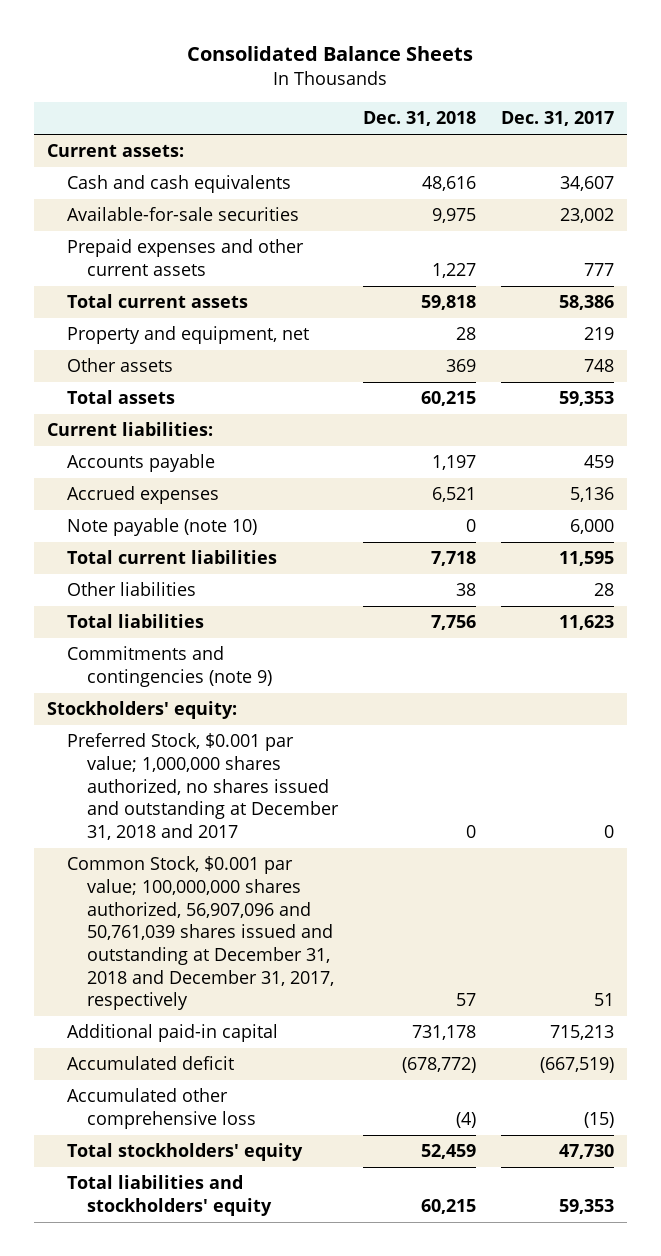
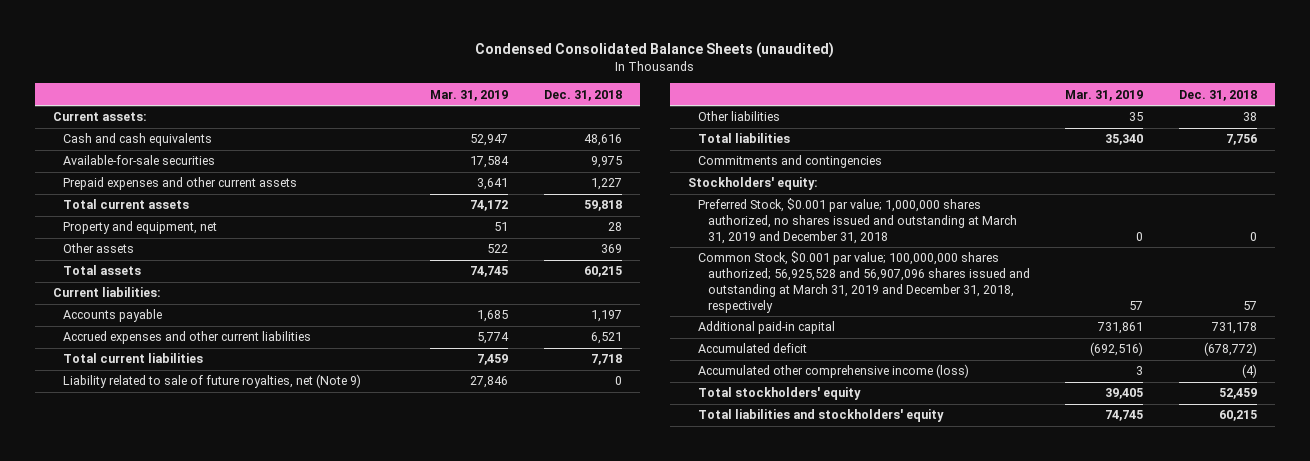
- Consolidated Balance Sheets
+ Condensed Consolidated Balance Sheets (unaudited)
- | Dec. 31, 2018 | Dec. 31, 2017
+ | Mar. 31, 2019 | Dec. 31, 2018
- Accrued expenses | 6,521 | 5,136
- Note payable (note 10) | 0 | 6,000
+ Accrued expenses and other current liabilities | 5,774 | 6,521
+ Liability related to sale of future royalties, net (Note 9) | 27,846 | 0
- Commitments and contingencies (note 9)
+ Commitments and contingencies
- Preferred Stock, $0.001 par value; 1,000,000 shares authorized, no shares issued and outstanding at December 31, 2018 and 2017 | 0 | 0
- Common Stock, $0.001 par value; 100,000,000 shares authorized, 56,907,096 and 50,761,039 shares issued and outstanding at December 31, 2018 and December 31, 2017, respectively | 57 | 51
+ Preferred Stock, $0.001 par value; 1,000,000 shares authorized, no shares issued and outstanding at March 31, 2019 and December 31, 2018 | 0 | 0
+ Common Stock, $0.001 par value; 100,000,000 shares authorized; 56,925,528 and 56,907,096 shares issued and outstanding at March 31, 2019 and December 31, 2018, respectively | 57 | 57
- Accumulated other comprehensive loss | (4) | (15)
+ Accumulated other comprehensive income (loss) | 3 | (4)

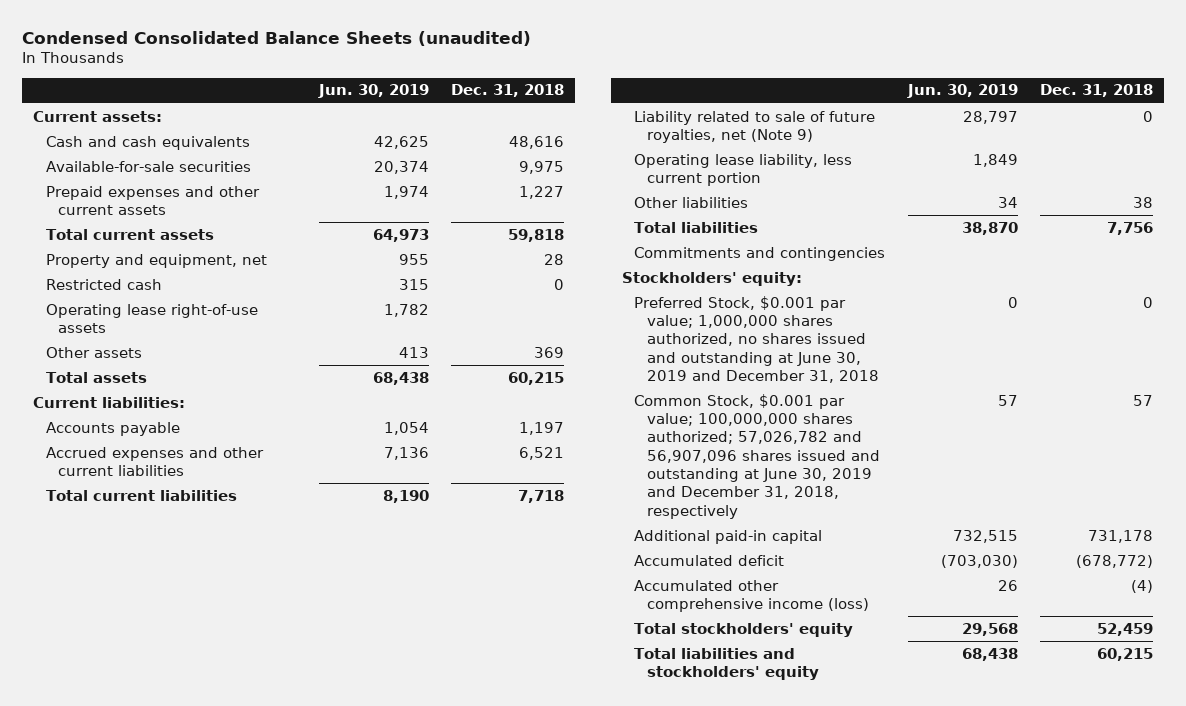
- | Mar. 31, 2019 | Dec. 31, 2018
+ | Jun. 30, 2019 | Dec. 31, 2018
+ Restricted cash | 315 | 0
+ Operating lease right-of-use assets | 1,782 |
+ Operating lease liability, less current portion | 1,849 |
- Preferred Stock, $0.001 par value; 1,000,000 shares authorized, no shares issued and outstanding at March 31, 2019 and December 31, 2018 | 0 | 0
- Common Stock, $0.001 par value; 100,000,000 shares authorized; 56,925,528 and 56,907,096 shares issued and outstanding at March 31, 2019 and December 31, 2018, respectively | 57 | 57
+ Preferred Stock, $0.001 par value; 1,000,000 shares authorized, no shares issued and outstanding at June 30, 2019 and December 31, 2018 | 0 | 0
+ Common Stock, $0.001 par value; 100,000,000 shares authorized; 57,026,782 and 56,907,096 shares issued and outstanding at June 30, 2019 and December 31, 2018, respectively | 57 | 57

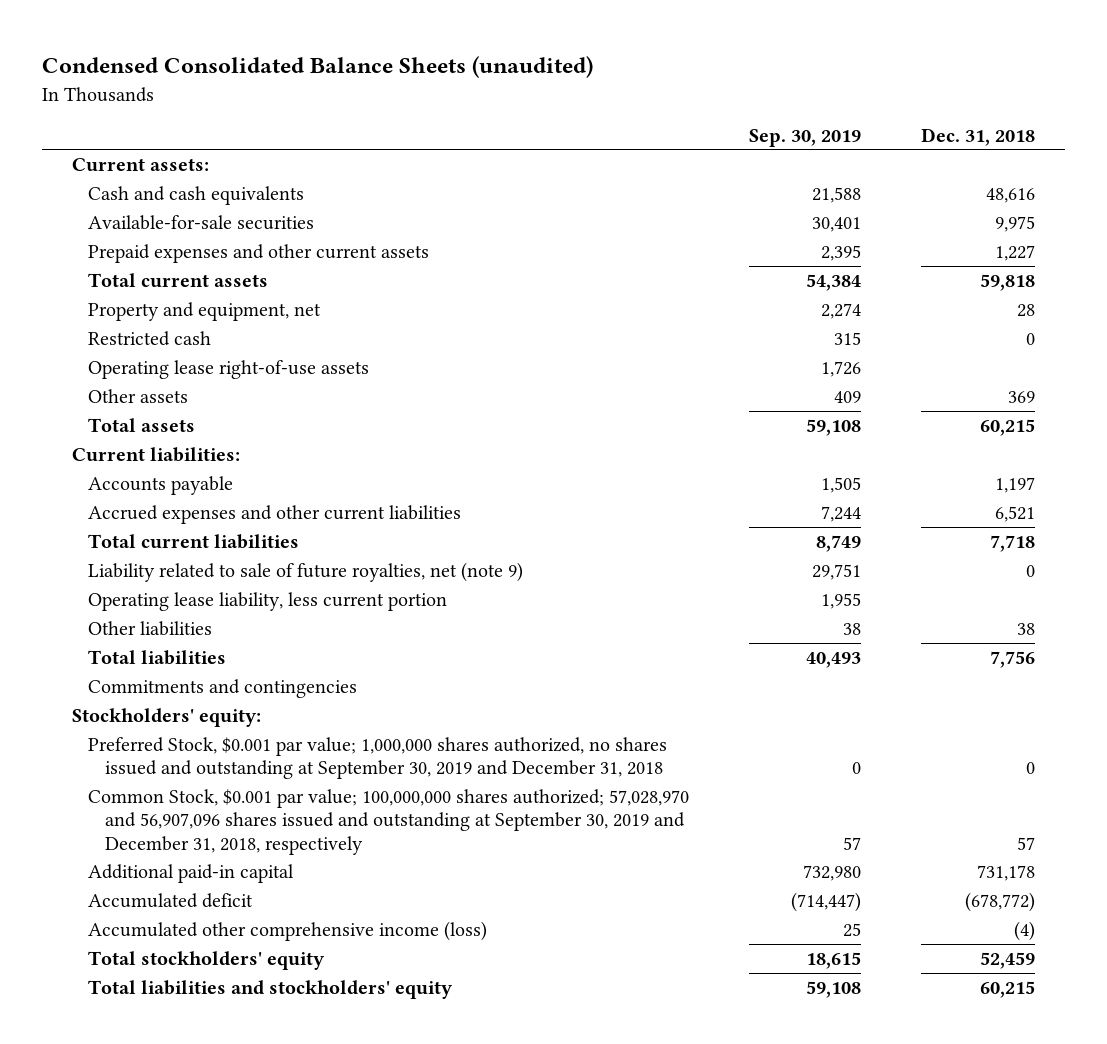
- | Jun. 30, 2019 | Dec. 31, 2018
+ | Sep. 30, 2019 | Dec. 31, 2018
- Liability related to sale of future royalties, net (Note 9) | 28,797 | 0
+ Liability related to sale of future royalties, net (note 9) | 29,751 | 0
- Preferred Stock, $0.001 par value; 1,000,000 shares authorized, no shares issued and outstanding at June 30, 2019 and December 31, 2018 | 0 | 0
- Common Stock, $0.001 par value; 100,000,000 shares authorized; 57,026,782 and 56,907,096 shares issued and outstanding at June 30, 2019 and December 31, 2018, respectively | 57 | 57
+ Preferred Stock, $0.001 par value; 1,000,000 shares authorized, no shares issued and outstanding at September 30, 2019 and December 31, 2018 | 0 | 0
+ Common Stock, $0.001 par value; 100,000,000 shares authorized; 57,028,970 and 56,907,096 shares issued and outstanding at September 30, 2019 and December 31, 2018, respectively | 57 | 57

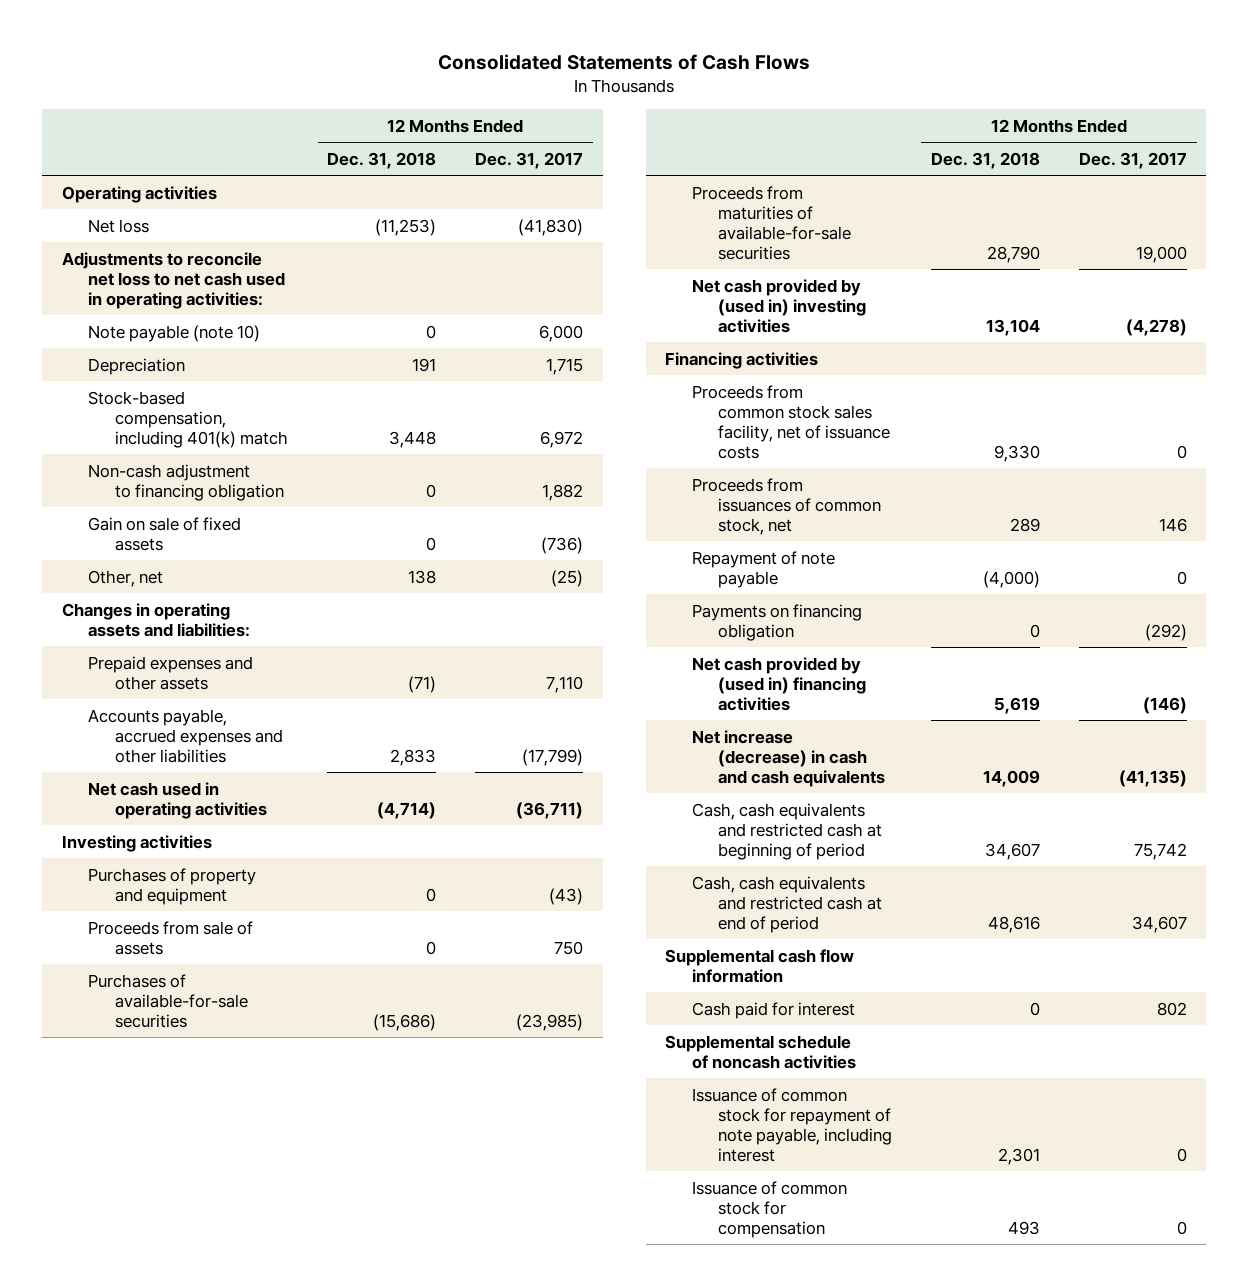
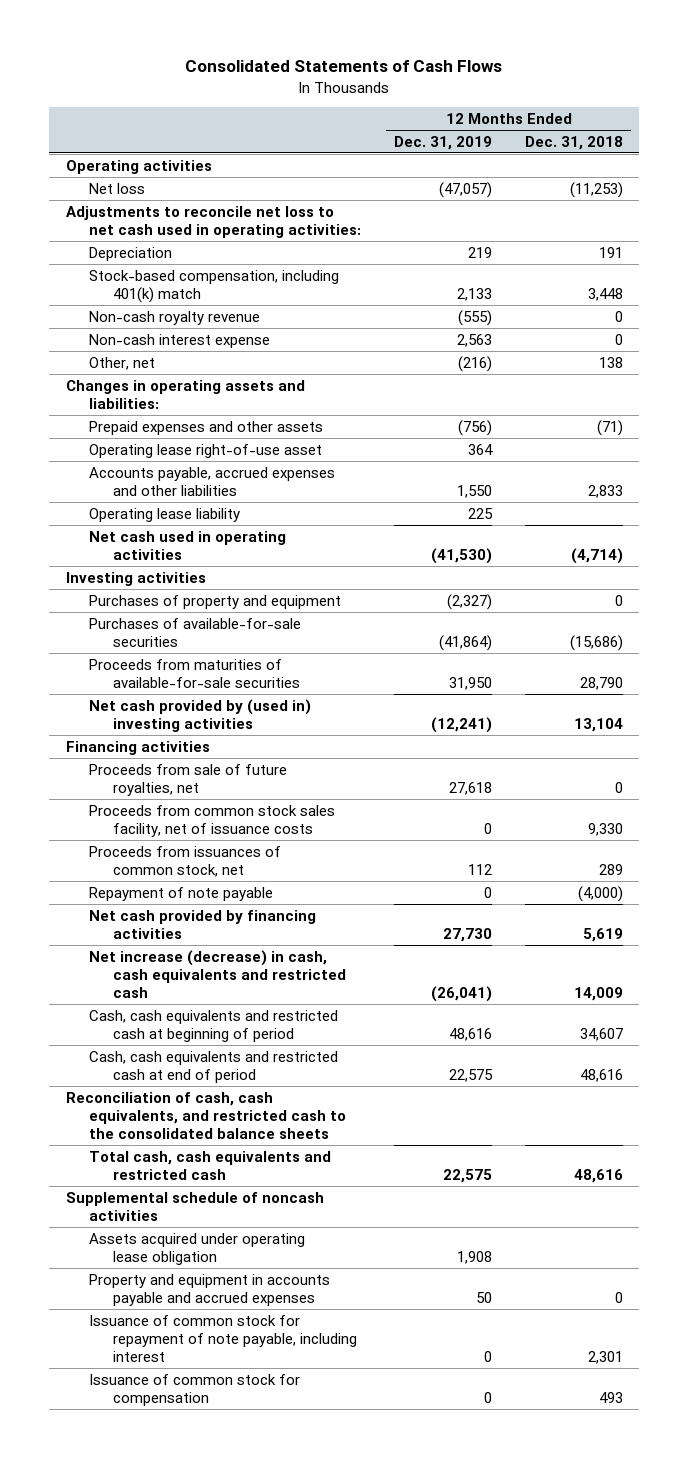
- | 12 Months Ended Dec. 31, 2018 | 12 Months Ended Dec. 31, 2017
+ | 12 Months Ended Dec. 31, 2019 | 12 Months Ended Dec. 31, 2018
- Note payable (note 10) | 0 | 6,000
- Non-cash adjustment to financing obligation | 0 | 1,882
- Gain on sale of fixed assets | 0 | (736)
+ Non-cash royalty revenue | (555) | 0
+ Non-cash interest expense | 2,563 | 0
+ Operating lease right-of-use asset | 364 |
+ Operating lease liability | 225 |
- Proceeds from sale of assets | 0 | 750
+ Proceeds from sale of future royalties, net | 27,618 | 0
- Payments on financing obligation | 0 | (292)
- Net cash provided by (used in) financing activities | 5,619 | (146)
- Net increase (decrease) in cash and cash equivalents | 14,009 | (41,135)
+ Net cash provided by financing activities | 27,730 | 5,619
+ Net increase (decrease) in cash, cash equivalents and restricted cash | (26,041) | 14,009
- Supplemental cash flow information
- Cash paid for interest | 0 | 802
+ Reconciliation of cash, cash equivalents, and restricted cash to the consolidated balance sheets
+ Total cash, cash equivalents and restricted cash | 22,575 | 48,616
+ Assets acquired under operating lease obligation | 1,908 |
+ Property and equipment in accounts payable and accrued expenses | 50 | 0

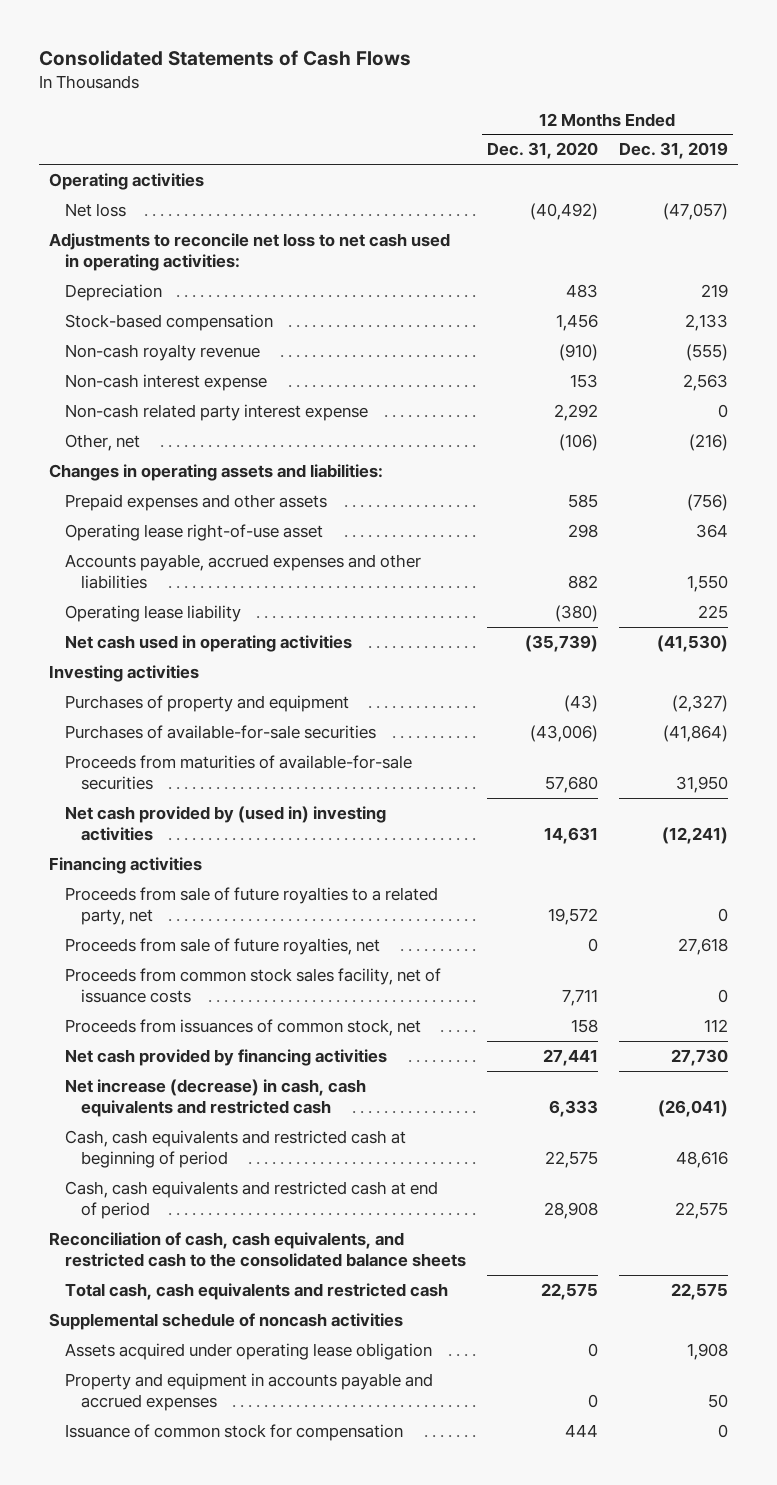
- | 12 Months Ended Dec. 31, 2019 | 12 Months Ended Dec. 31, 2018
+ | 12 Months Ended Dec. 31, 2020 | 12 Months Ended Dec. 31, 2019
- Stock-based compensation, including 401(k) match | 2,133 | 3,448
+ Stock-based compensation | 1,456 | 2,133
+ Non-cash related party interest expense | 2,292 | 0
+ Proceeds from sale of future royalties to a related party, net | 19,572 | 0
- Repayment of note payable | 0 | (4,000)
- Issuance of common stock for repayment of note payable, including interest | 0 | 2,301

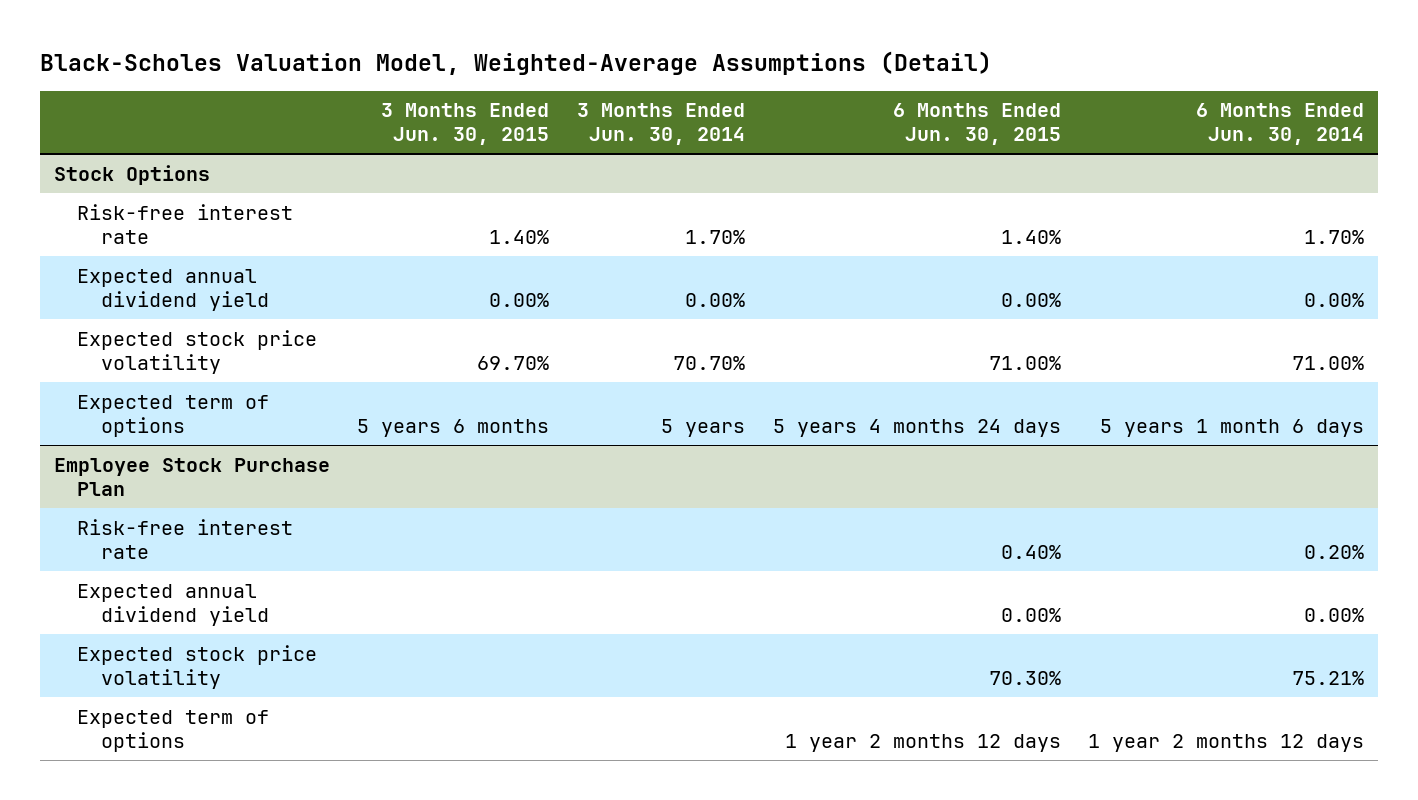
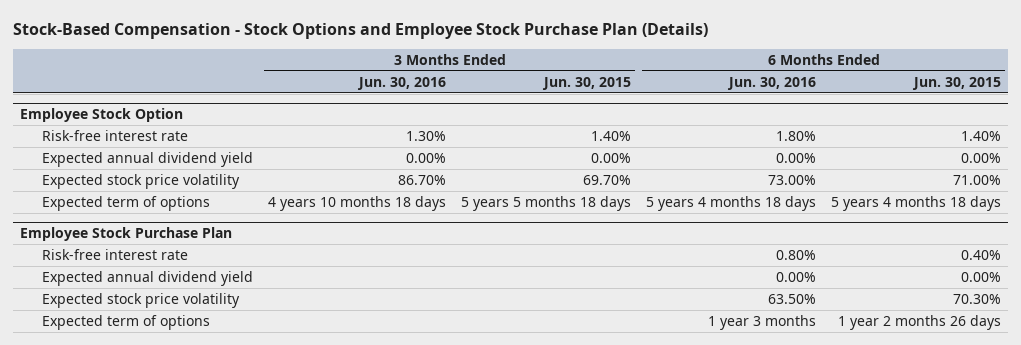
- Black-Scholes Valuation Model, Weighted-Average Assumptions (Detail)
+ Stock-Based Compensation - Stock Options and Employee Stock Purchase Plan (Details)
- | 3 Months Ended Jun. 30, 2015 | 3 Months Ended Jun. 30, 2014 | 6 Months Ended Jun. 30, 2015 | 6 Months Ended Jun. 30, 2014
+ | 3 Months Ended Jun. 30, 2016 | 3 Months Ended Jun. 30, 2015 | 6 Months Ended Jun. 30, 2016 | 6 Months Ended Jun. 30, 2015
- Stock Options
+ Employee Stock Option
- Expected term of options | 5 years 6 months | 5 years | 5 years 4 months 24 days | 5 years 1 month 6 days
+ Expected term of options | 4 years 10 months 18 days | 5 years 5 months 18 days | 5 years 4 months 18 days | 5 years 4 months 18 days
@ Employee Stock Purchase Plan
- Expected term of options | | | 1 year 2 months 12 days | 1 year 2 months 12 days
+ Expected term of options | | | 1 year 3 months | 1 year 2 months 26 days

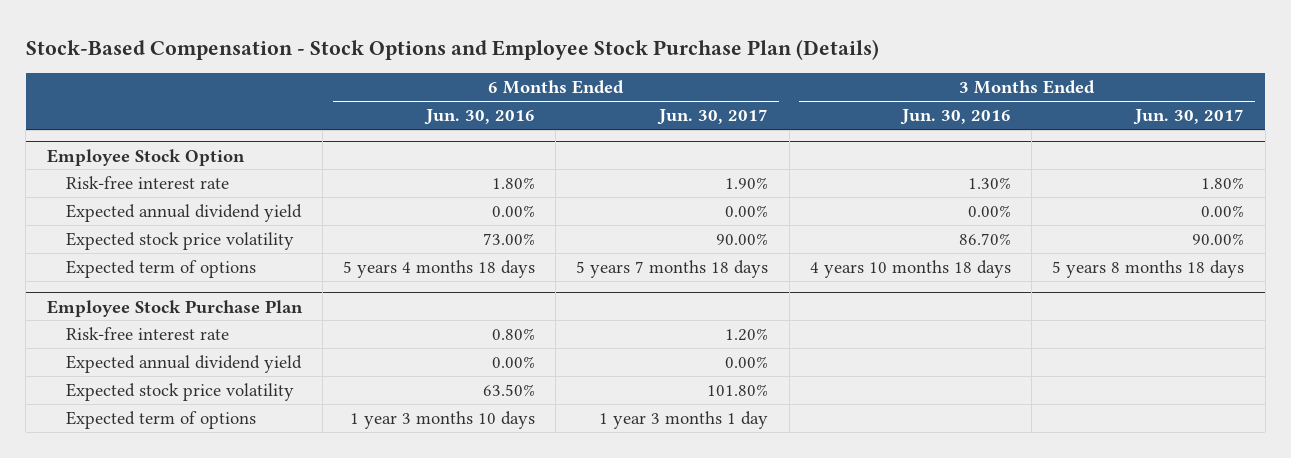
- | 3 Months Ended Jun. 30, 2016 | 3 Months Ended Jun. 30, 2015 | 6 Months Ended Jun. 30, 2016 | 6 Months Ended Jun. 30, 2015
+ | 6 Months Ended Jun. 30, 2016 | 6 Months Ended Jun. 30, 2017 | 3 Months Ended Jun. 30, 2016 | 3 Months Ended Jun. 30, 2017
@ Employee Stock Purchase Plan
- Expected term of options | | | 1 year 3 months | 1 year 2 months 26 days
+ Expected term of options | 1 year 3 months 10 days | 1 year 3 months 1 day | |

